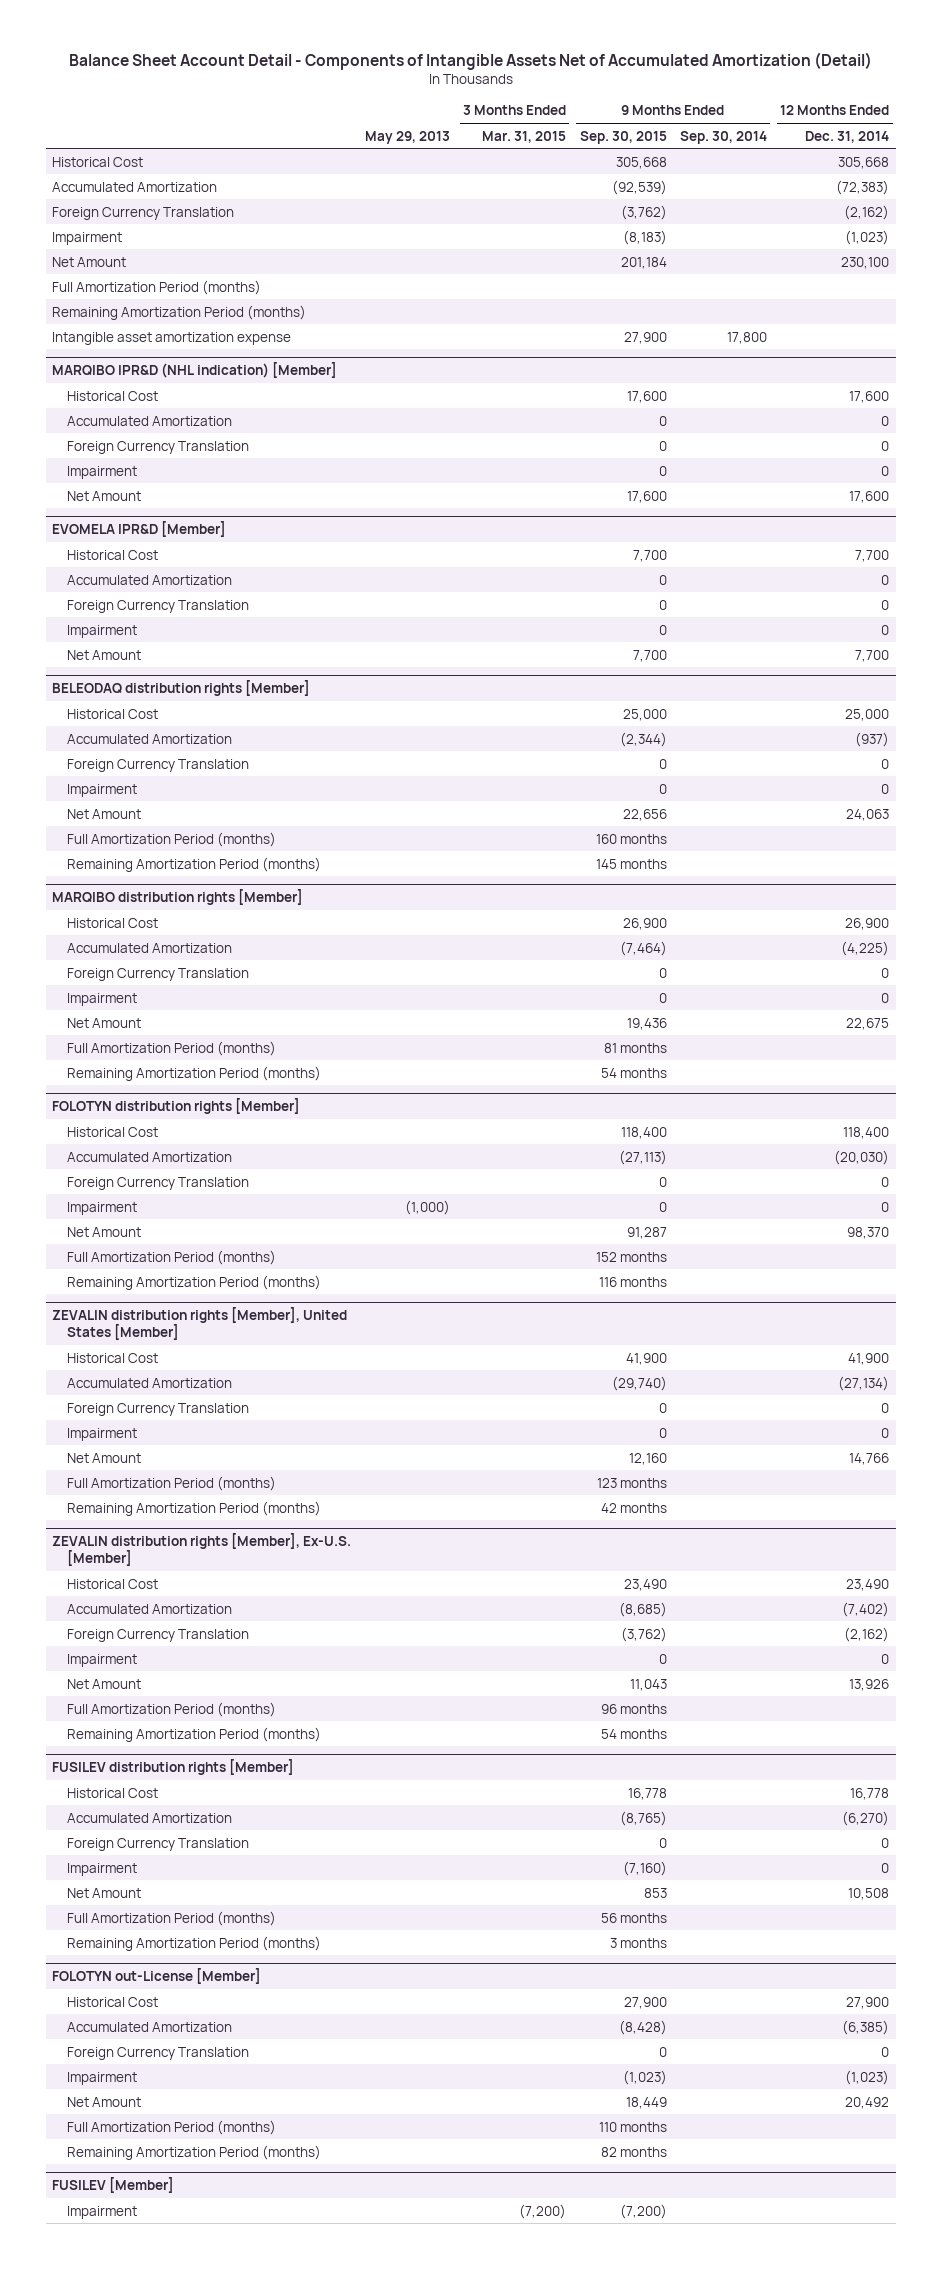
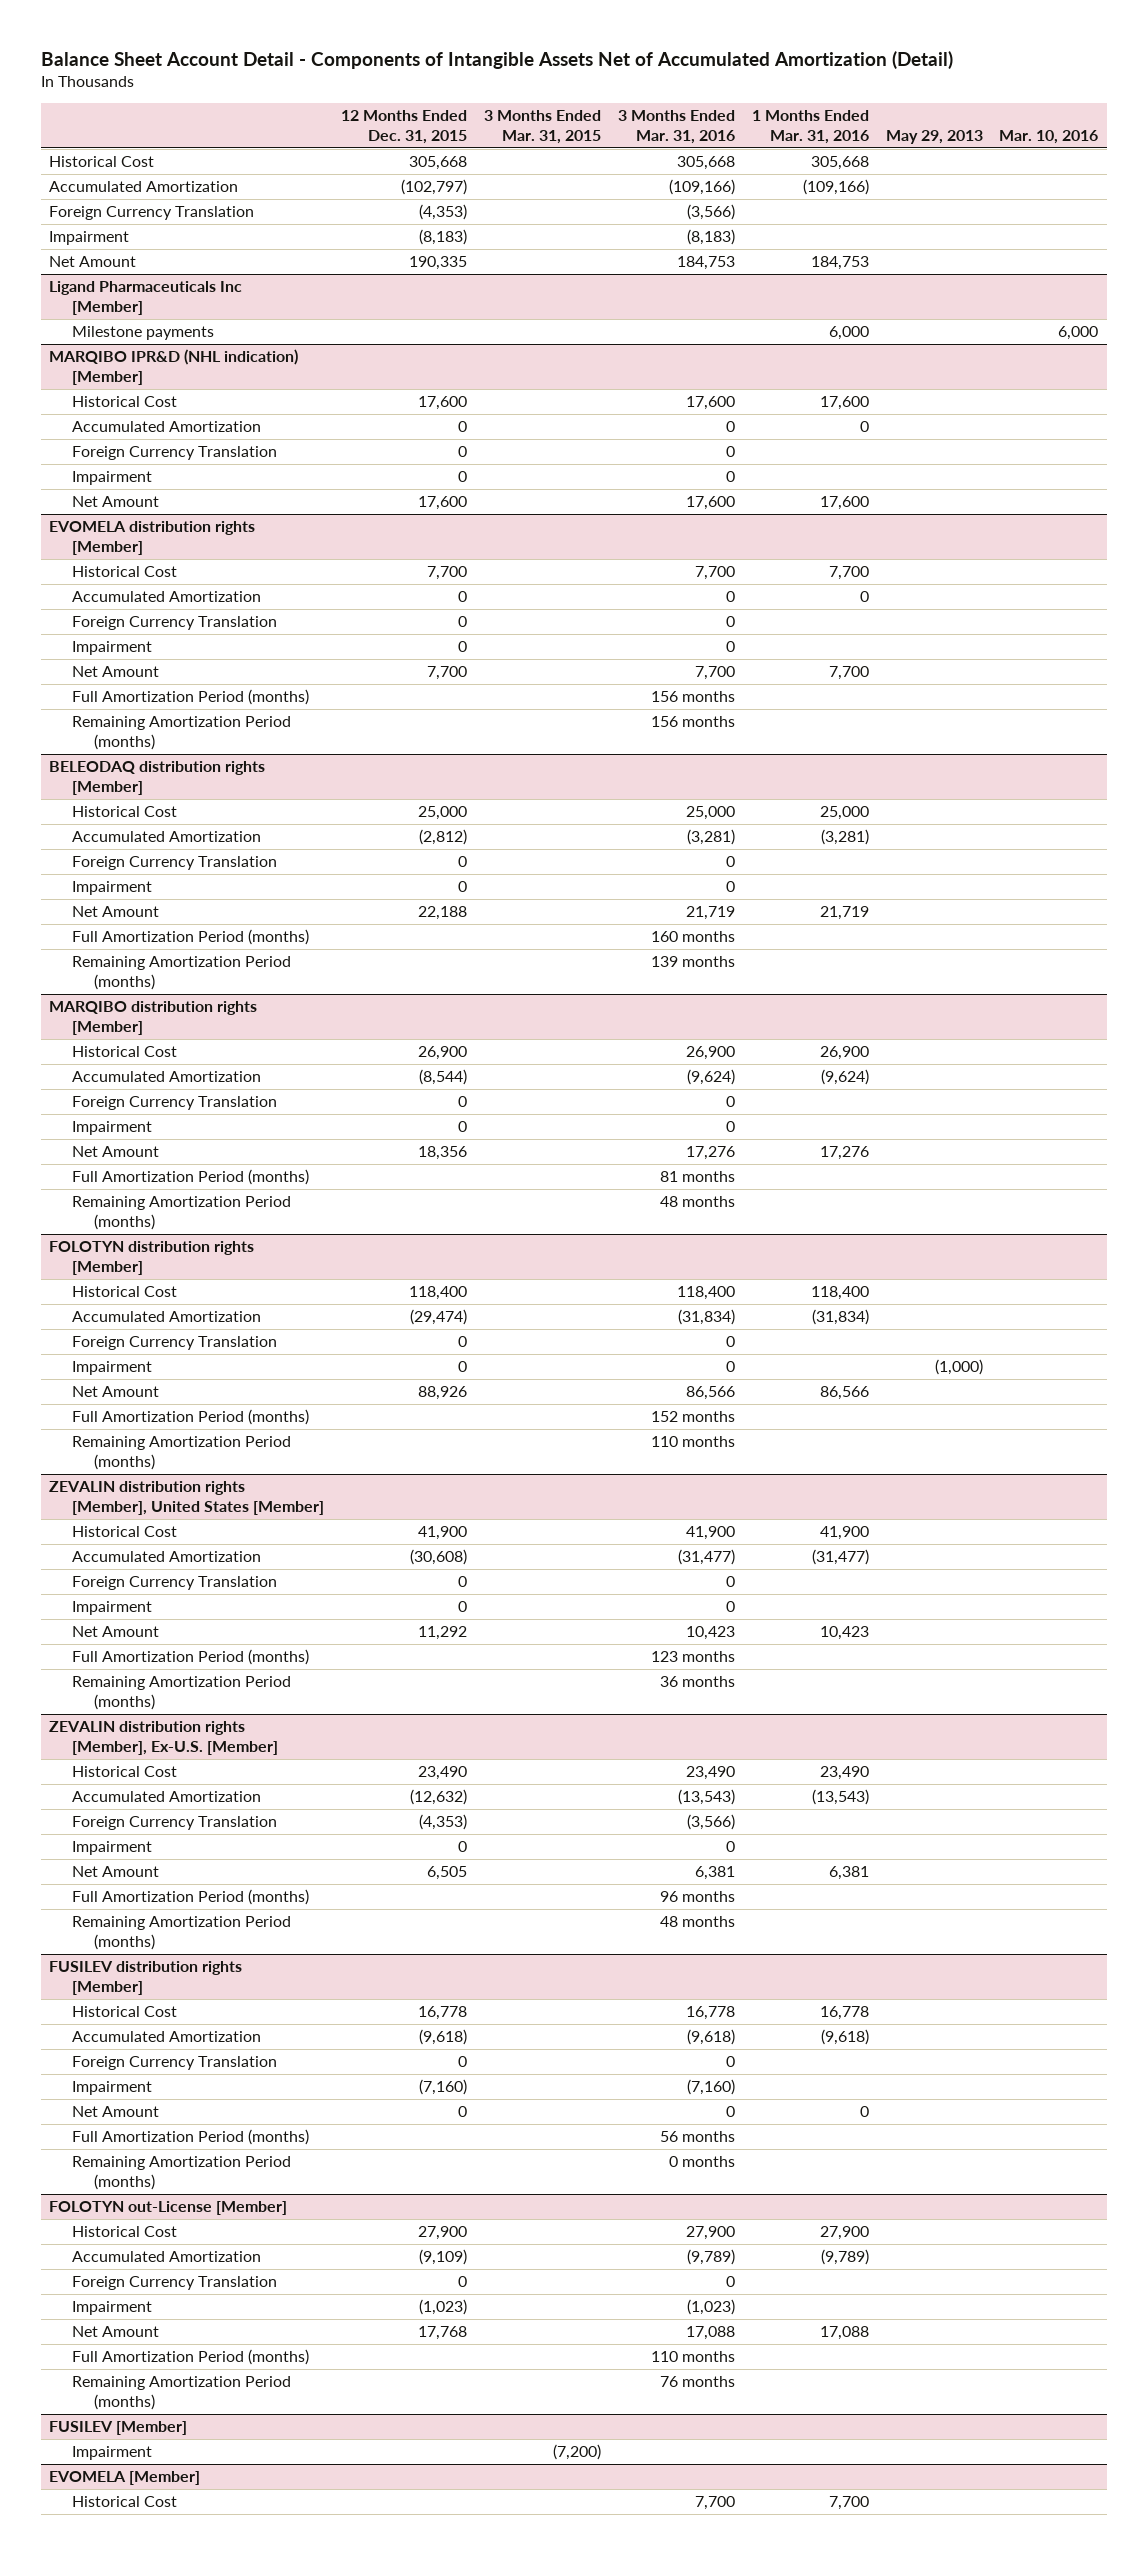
- | May 29, 2013 | 3 Months Ended Mar. 31, 2015 | 9 Months Ended Sep. 30, 2015 | 9 Months Ended Sep. 30, 2014 | 12 Months Ended Dec. 31, 2014
+ | 12 Months Ended Dec. 31, 2015 | 3 Months Ended Mar. 31, 2015 | 3 Months Ended Mar. 31, 2016 | 1 Months Ended Mar. 31, 2016 | May 29, 2013 | Mar. 10, 2016
- Full Amortization Period (months)
- Remaining Amortization Period (months)
- Intangible asset amortization expense | | | 27,900 | 17,800 |
+ Ligand Pharmaceuticals Inc [Member]
+ Milestone payments | | | | 6,000 | | 6,000
- EVOMELA IPR&D [Member]
+ EVOMELA distribution rights [Member]
+ Full Amortization Period (months) | | | 156 months | | |
+ Remaining Amortization Period (months) | | | 156 months | | |
+ EVOMELA [Member]
+ Historical Cost | | | 7,700 | 7,700 | |

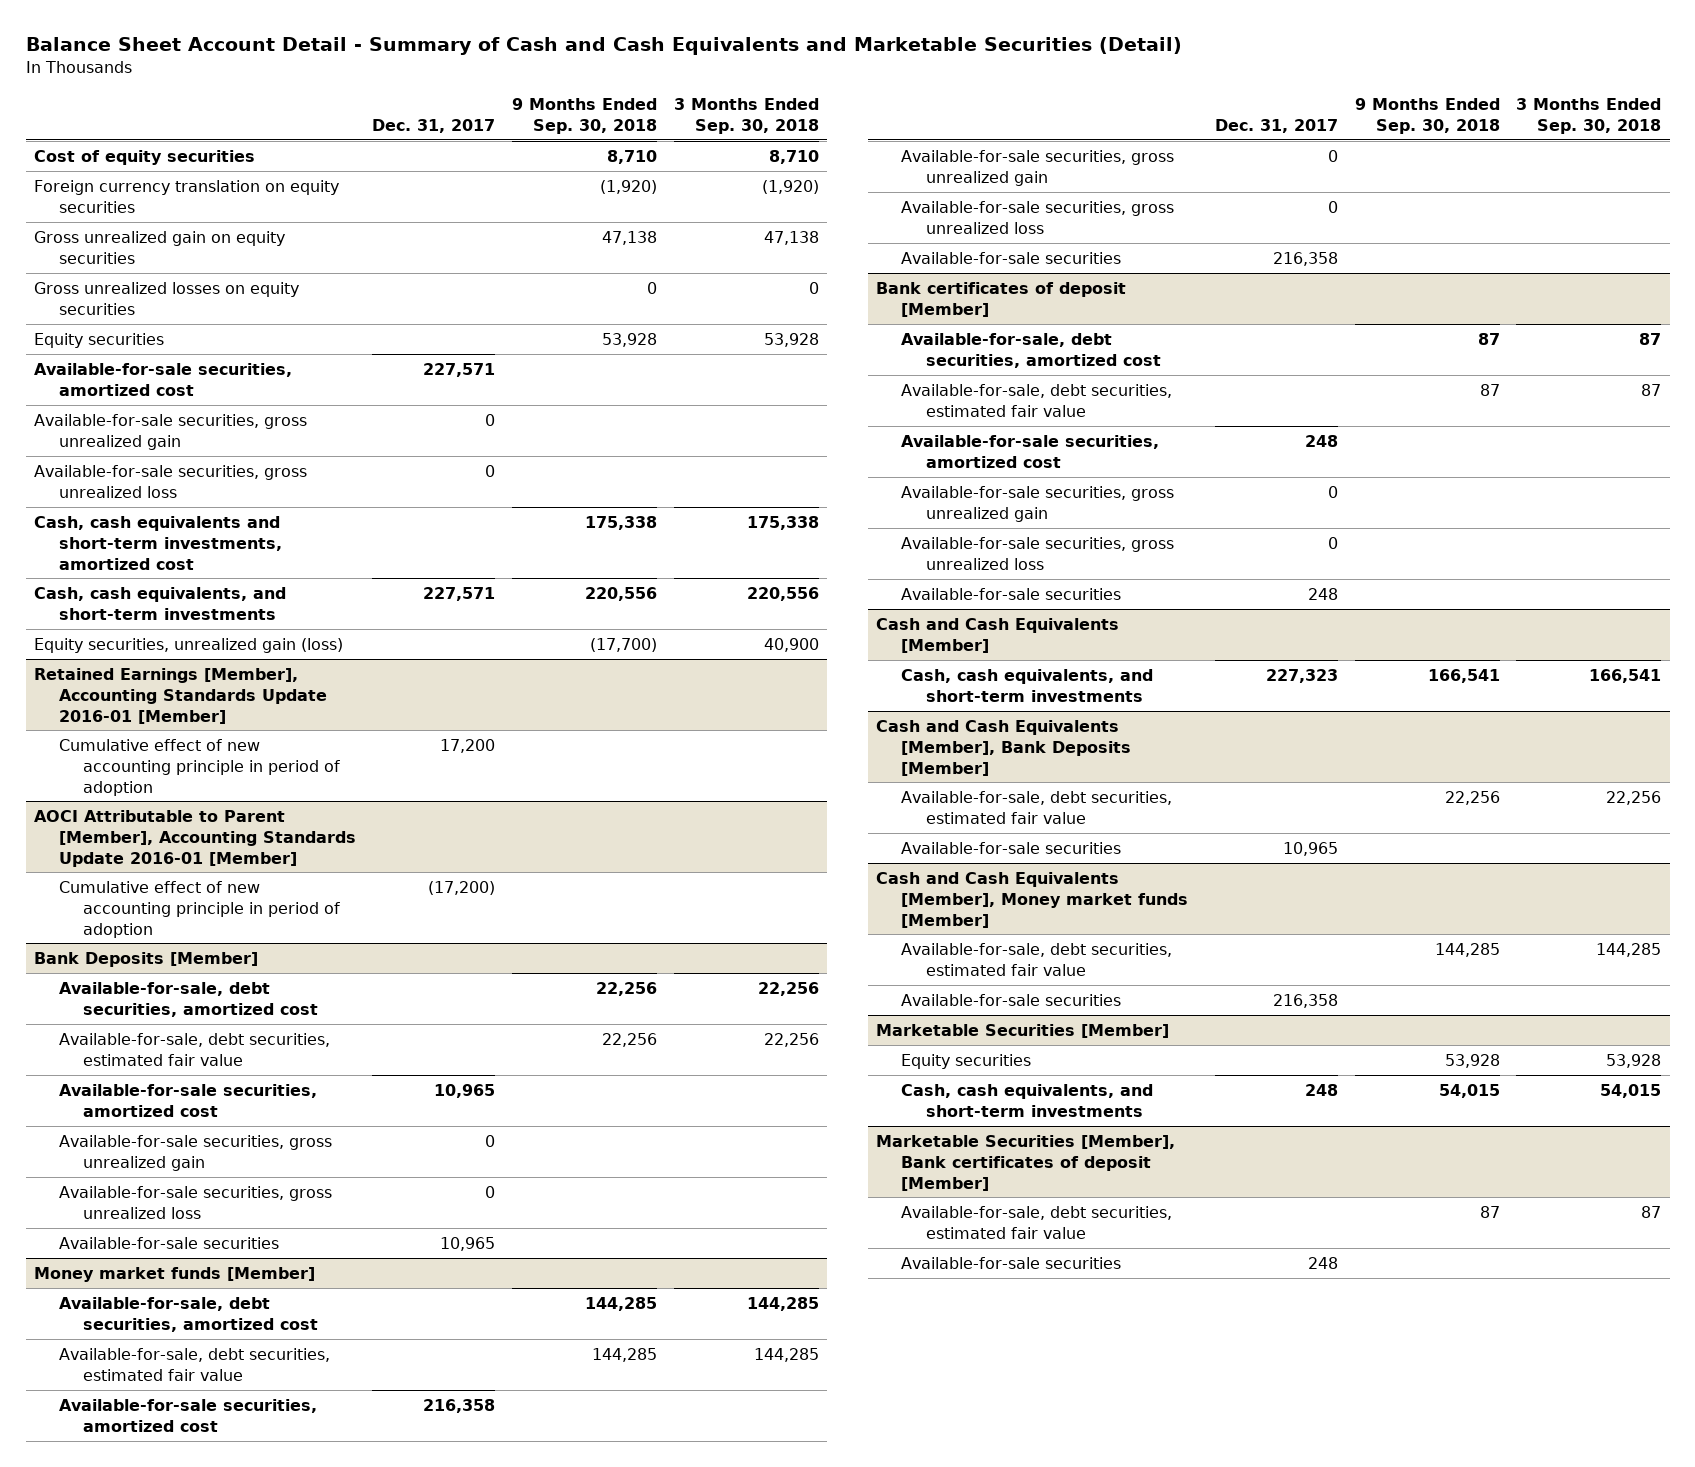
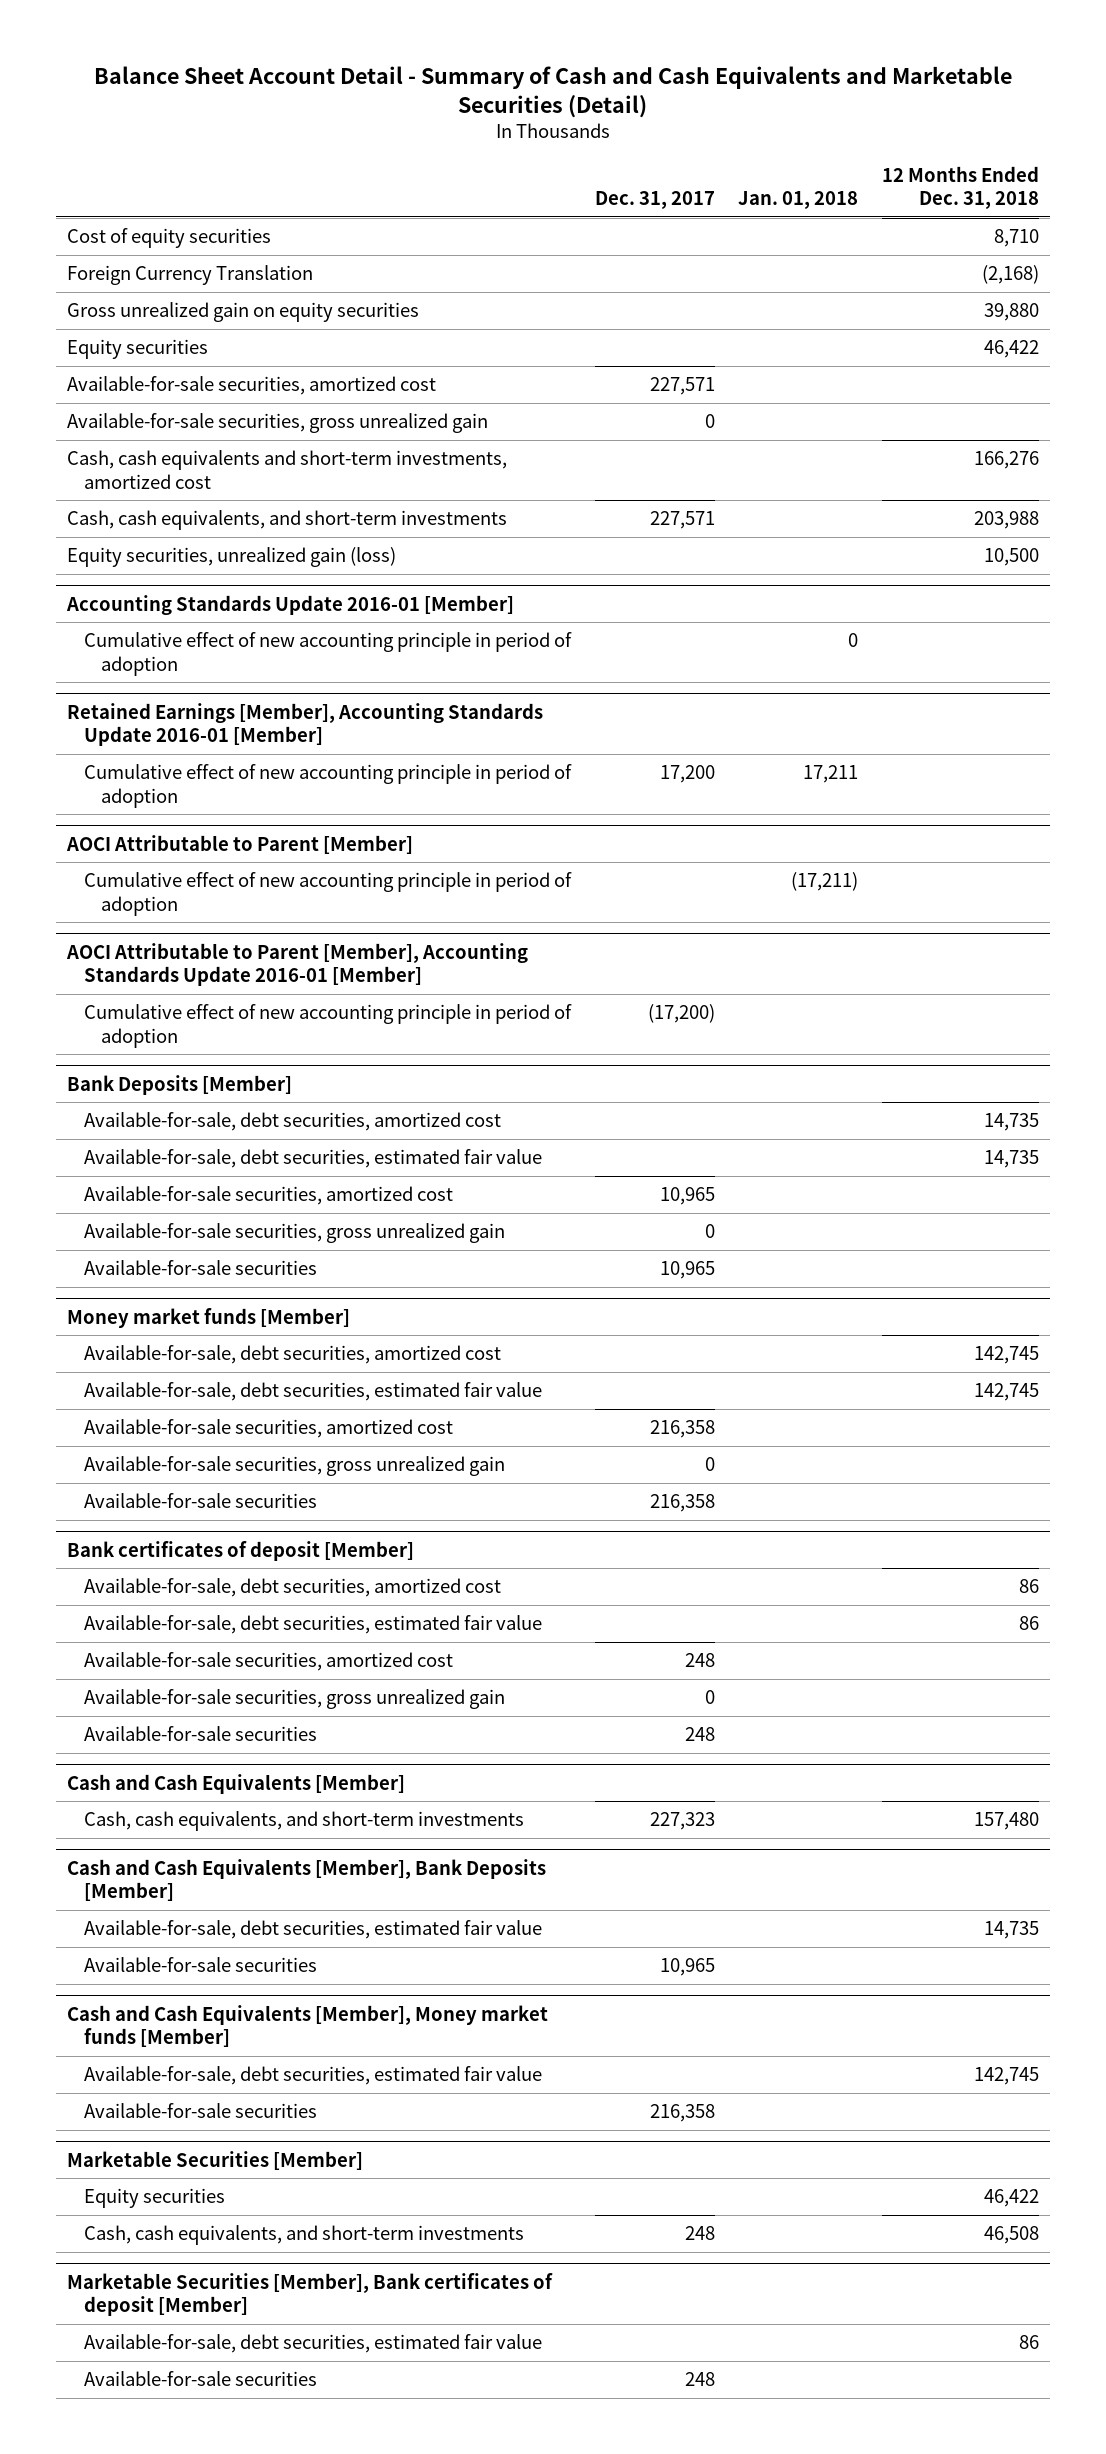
- | Dec. 31, 2017 | 9 Months Ended Sep. 30, 2018 | 3 Months Ended Sep. 30, 2018
+ | Dec. 31, 2017 | Jan. 01, 2018 | 12 Months Ended Dec. 31, 2018
- Foreign currency translation on equity securities | | (1,920) | (1,920)
+ Foreign Currency Translation | | | (2,168)
- Gross unrealized losses on equity securities | | 0 | 0
- Available-for-sale securities, gross unrealized loss | 0 | |
+ Accounting Standards Update 2016-01 [Member]
+ Cumulative effect of new accounting principle in period of adoption | | 0 |
+ AOCI Attributable to Parent [Member]
+ Cumulative effect of new accounting principle in period of adoption | | (17,211) |
@ Bank Deposits [Member]
- Available-for-sale securities, gross unrealized loss | 0 | |
@ Money market funds [Member]
- Available-for-sale securities, gross unrealized loss | 0 | |
@ Bank certificates of deposit [Member]
- Available-for-sale securities, gross unrealized loss | 0 | |

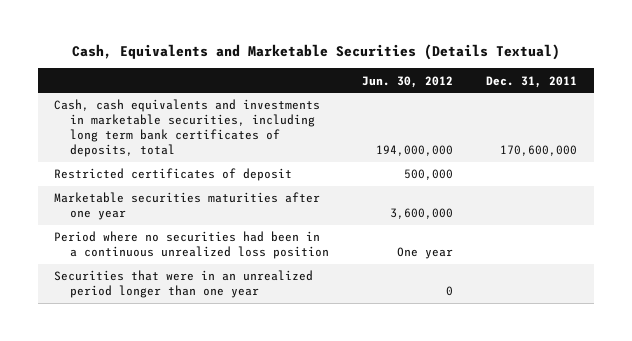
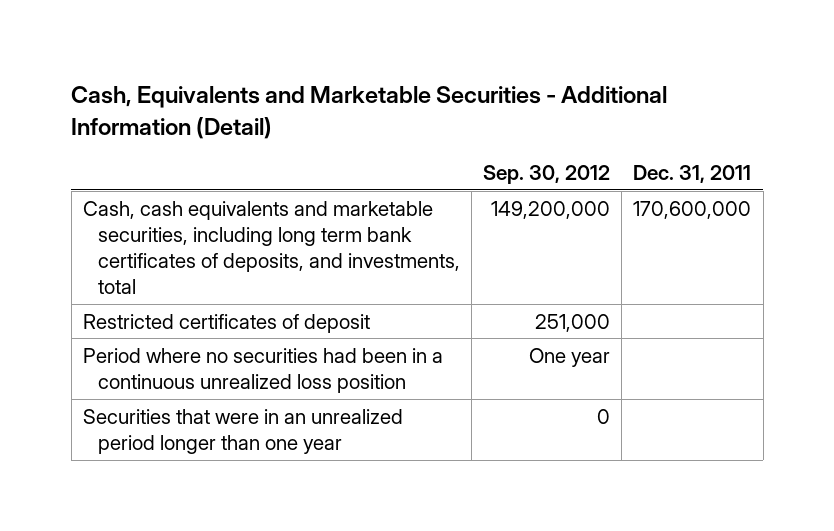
- Cash, Equivalents and Marketable Securities (Details Textual)
+ Cash, Equivalents and Marketable Securities - Additional Information (Detail)
- | Jun. 30, 2012 | Dec. 31, 2011
+ | Sep. 30, 2012 | Dec. 31, 2011
- Cash, cash equivalents and investments in marketable securities, including long term bank certificates of deposits, total | 194,000,000 | 170,600,000
+ Cash, cash equivalents and marketable securities, including long term bank certificates of deposits, and investments, total | 149,200,000 | 170,600,000
- Marketable securities maturities after one year | 3,600,000 |

